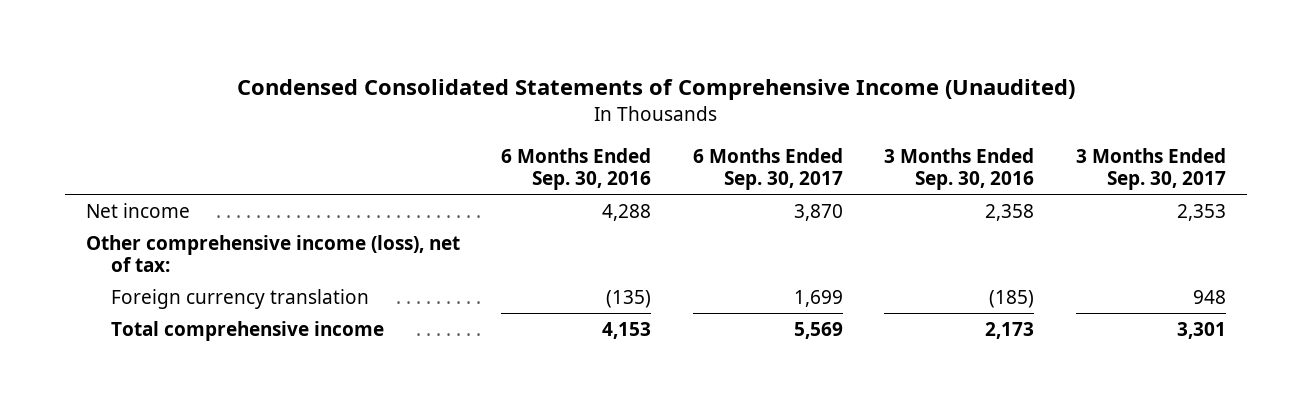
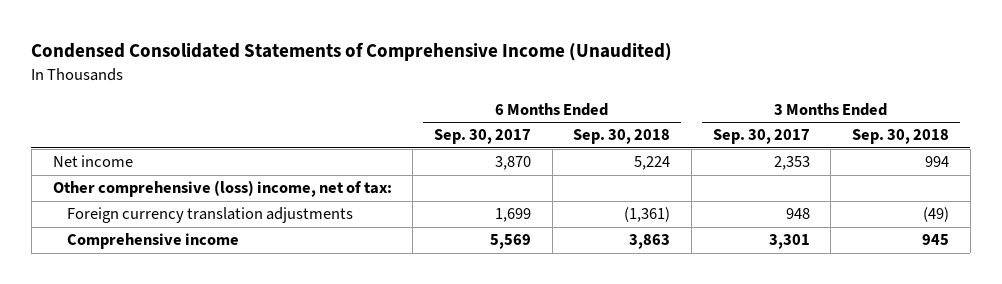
- | 6 Months Ended Sep. 30, 2016 | 6 Months Ended Sep. 30, 2017 | 3 Months Ended Sep. 30, 2016 | 3 Months Ended Sep. 30, 2017
+ | 6 Months Ended Sep. 30, 2017 | 6 Months Ended Sep. 30, 2018 | 3 Months Ended Sep. 30, 2017 | 3 Months Ended Sep. 30, 2018
- Other comprehensive income (loss), net of tax:
- Foreign currency translation | (135) | 1,699 | (185) | 948
- Total comprehensive income | 4,153 | 5,569 | 2,173 | 3,301
+ Other comprehensive (loss) income, net of tax:
+ Foreign currency translation adjustments | 1,699 | (1,361) | 948 | (49)
+ Comprehensive income | 5,569 | 3,863 | 3,301 | 945

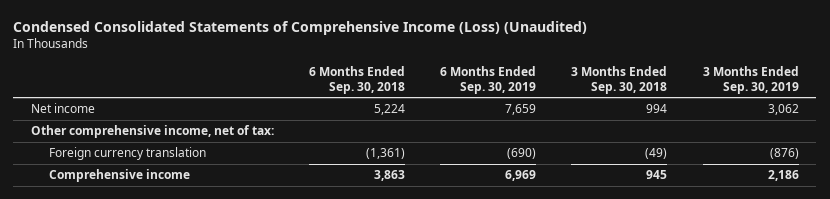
- Condensed Consolidated Statements of Comprehensive Income (Unaudited)
+ Condensed Consolidated Statements of Comprehensive Income (Loss) (Unaudited)
- | 6 Months Ended Sep. 30, 2017 | 6 Months Ended Sep. 30, 2018 | 3 Months Ended Sep. 30, 2017 | 3 Months Ended Sep. 30, 2018
+ | 6 Months Ended Sep. 30, 2018 | 6 Months Ended Sep. 30, 2019 | 3 Months Ended Sep. 30, 2018 | 3 Months Ended Sep. 30, 2019
- Other comprehensive (loss) income, net of tax:
- Foreign currency translation adjustments | 1,699 | (1,361) | 948 | (49)
+ Other comprehensive income, net of tax:
+ Foreign currency translation | (1,361) | (690) | (49) | (876)

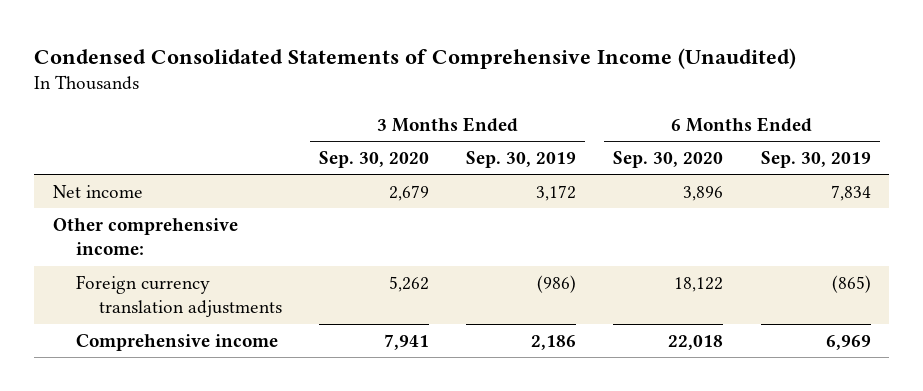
- Condensed Consolidated Statements of Comprehensive Income (Loss) (Unaudited)
+ Condensed Consolidated Statements of Comprehensive Income (Unaudited)
- | 6 Months Ended Sep. 30, 2018 | 6 Months Ended Sep. 30, 2019 | 3 Months Ended Sep. 30, 2018 | 3 Months Ended Sep. 30, 2019
+ | 3 Months Ended Sep. 30, 2020 | 3 Months Ended Sep. 30, 2019 | 6 Months Ended Sep. 30, 2020 | 6 Months Ended Sep. 30, 2019
- Net income | 5,224 | 7,659 | 994 | 3,062
- Other comprehensive income, net of tax:
- Foreign currency translation | (1,361) | (690) | (49) | (876)
+ Net income | 2,679 | 3,172 | 3,896 | 7,834
+ Other comprehensive income:
+ Foreign currency translation adjustments | 5,262 | (986) | 18,122 | (865)

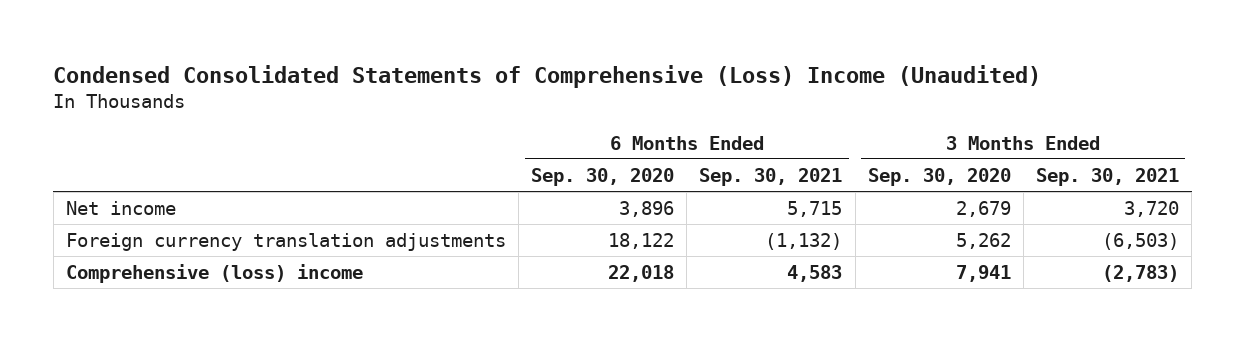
- Condensed Consolidated Statements of Comprehensive Income (Unaudited)
+ Condensed Consolidated Statements of Comprehensive (Loss) Income (Unaudited)
- | 3 Months Ended Sep. 30, 2020 | 3 Months Ended Sep. 30, 2019 | 6 Months Ended Sep. 30, 2020 | 6 Months Ended Sep. 30, 2019
+ | 6 Months Ended Sep. 30, 2020 | 6 Months Ended Sep. 30, 2021 | 3 Months Ended Sep. 30, 2020 | 3 Months Ended Sep. 30, 2021
- Other comprehensive income:
- Comprehensive income | 7,941 | 2,186 | 22,018 | 6,969
+ Comprehensive (loss) income | 22,018 | 4,583 | 7,941 | (2,783)

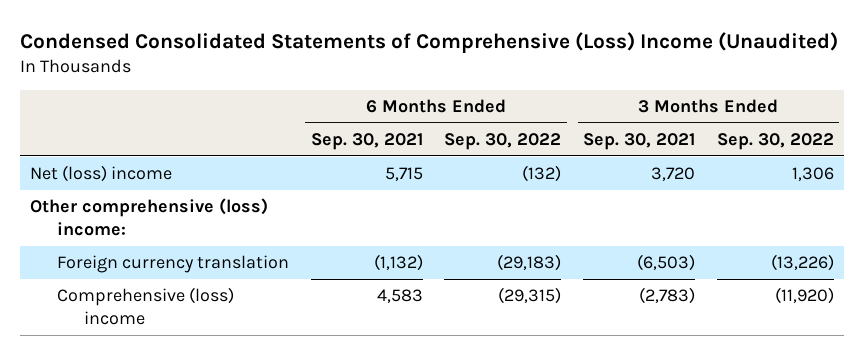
- | 6 Months Ended Sep. 30, 2020 | 6 Months Ended Sep. 30, 2021 | 3 Months Ended Sep. 30, 2020 | 3 Months Ended Sep. 30, 2021
+ | 6 Months Ended Sep. 30, 2021 | 6 Months Ended Sep. 30, 2022 | 3 Months Ended Sep. 30, 2021 | 3 Months Ended Sep. 30, 2022
- Net income | 3,896 | 5,715 | 2,679 | 3,720
- Foreign currency translation adjustments | 18,122 | (1,132) | 5,262 | (6,503)
+ Net (loss) income | 5,715 | (132) | 3,720 | 1,306
+ Other comprehensive (loss) income:
+ Foreign currency translation | (1,132) | (29,183) | (6,503) | (13,226)

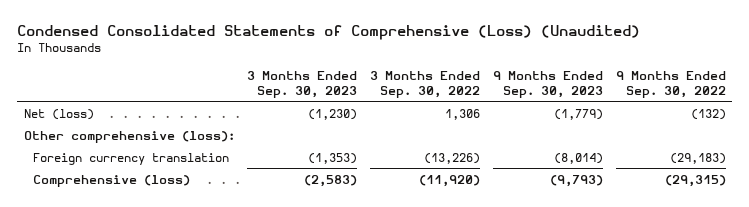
- Condensed Consolidated Statements of Comprehensive (Loss) Income (Unaudited)
+ Condensed Consolidated Statements of Comprehensive (Loss) (Unaudited)
- | 6 Months Ended Sep. 30, 2021 | 6 Months Ended Sep. 30, 2022 | 3 Months Ended Sep. 30, 2021 | 3 Months Ended Sep. 30, 2022
+ | 3 Months Ended Sep. 30, 2023 | 3 Months Ended Sep. 30, 2022 | 9 Months Ended Sep. 30, 2023 | 9 Months Ended Sep. 30, 2022
- Net (loss) income | 5,715 | (132) | 3,720 | 1,306
- Other comprehensive (loss) income:
+ Net (loss) | (1,230) | 1,306 | (1,779) | (132)
+ Other comprehensive (loss):
- Comprehensive (loss) income | 4,583 | (29,315) | (2,783) | (11,920)
+ Comprehensive (loss) | (2,583) | (11,920) | (9,793) | (29,315)

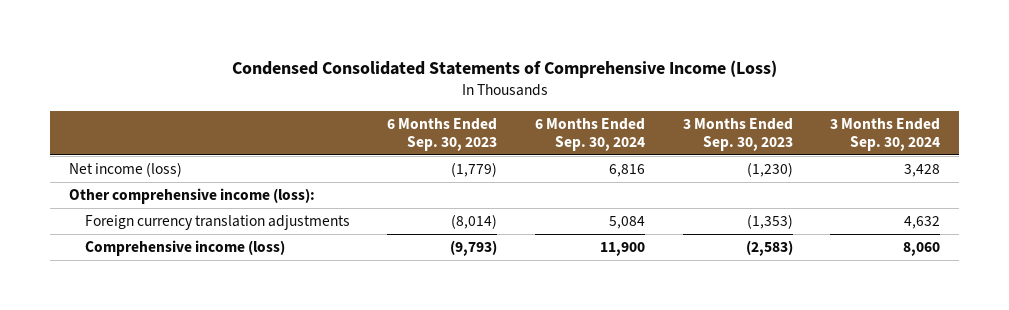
- Condensed Consolidated Statements of Comprehensive (Loss) (Unaudited)
+ Condensed Consolidated Statements of Comprehensive Income (Loss)
- | 3 Months Ended Sep. 30, 2023 | 3 Months Ended Sep. 30, 2022 | 9 Months Ended Sep. 30, 2023 | 9 Months Ended Sep. 30, 2022
+ | 6 Months Ended Sep. 30, 2023 | 6 Months Ended Sep. 30, 2024 | 3 Months Ended Sep. 30, 2023 | 3 Months Ended Sep. 30, 2024
- Net (loss) | (1,230) | 1,306 | (1,779) | (132)
- Other comprehensive (loss):
- Foreign currency translation | (1,353) | (13,226) | (8,014) | (29,183)
- Comprehensive (loss) | (2,583) | (11,920) | (9,793) | (29,315)
+ Net income (loss) | (1,779) | 6,816 | (1,230) | 3,428
+ Other comprehensive income (loss):
+ Foreign currency translation adjustments | (8,014) | 5,084 | (1,353) | 4,632
+ Comprehensive income (loss) | (9,793) | 11,900 | (2,583) | 8,060

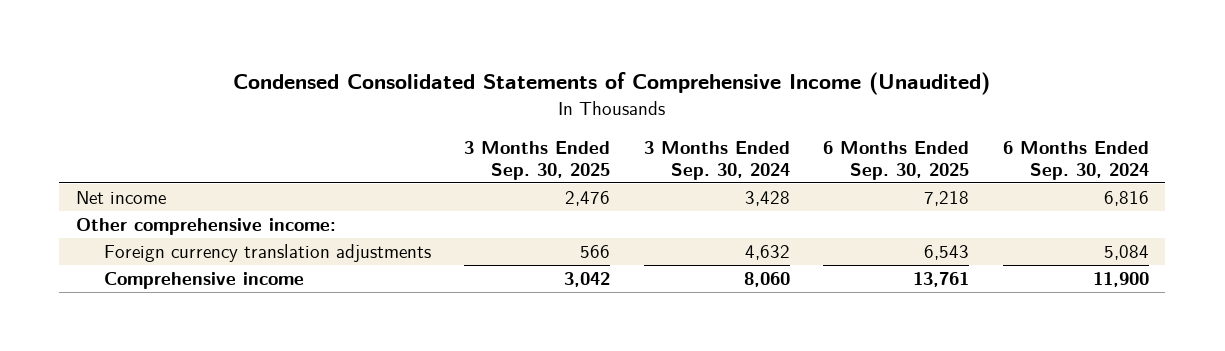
- Condensed Consolidated Statements of Comprehensive Income (Loss)
+ Condensed Consolidated Statements of Comprehensive Income (Unaudited)
- | 6 Months Ended Sep. 30, 2023 | 6 Months Ended Sep. 30, 2024 | 3 Months Ended Sep. 30, 2023 | 3 Months Ended Sep. 30, 2024
+ | 3 Months Ended Sep. 30, 2025 | 3 Months Ended Sep. 30, 2024 | 6 Months Ended Sep. 30, 2025 | 6 Months Ended Sep. 30, 2024
- Net income (loss) | (1,779) | 6,816 | (1,230) | 3,428
- Other comprehensive income (loss):
+ Net income | 2,476 | 3,428 | 7,218 | 6,816
+ Other comprehensive income:
- Comprehensive income (loss) | (9,793) | 11,900 | (2,583) | 8,060
+ Comprehensive income | 3,042 | 8,060 | 13,761 | 11,900

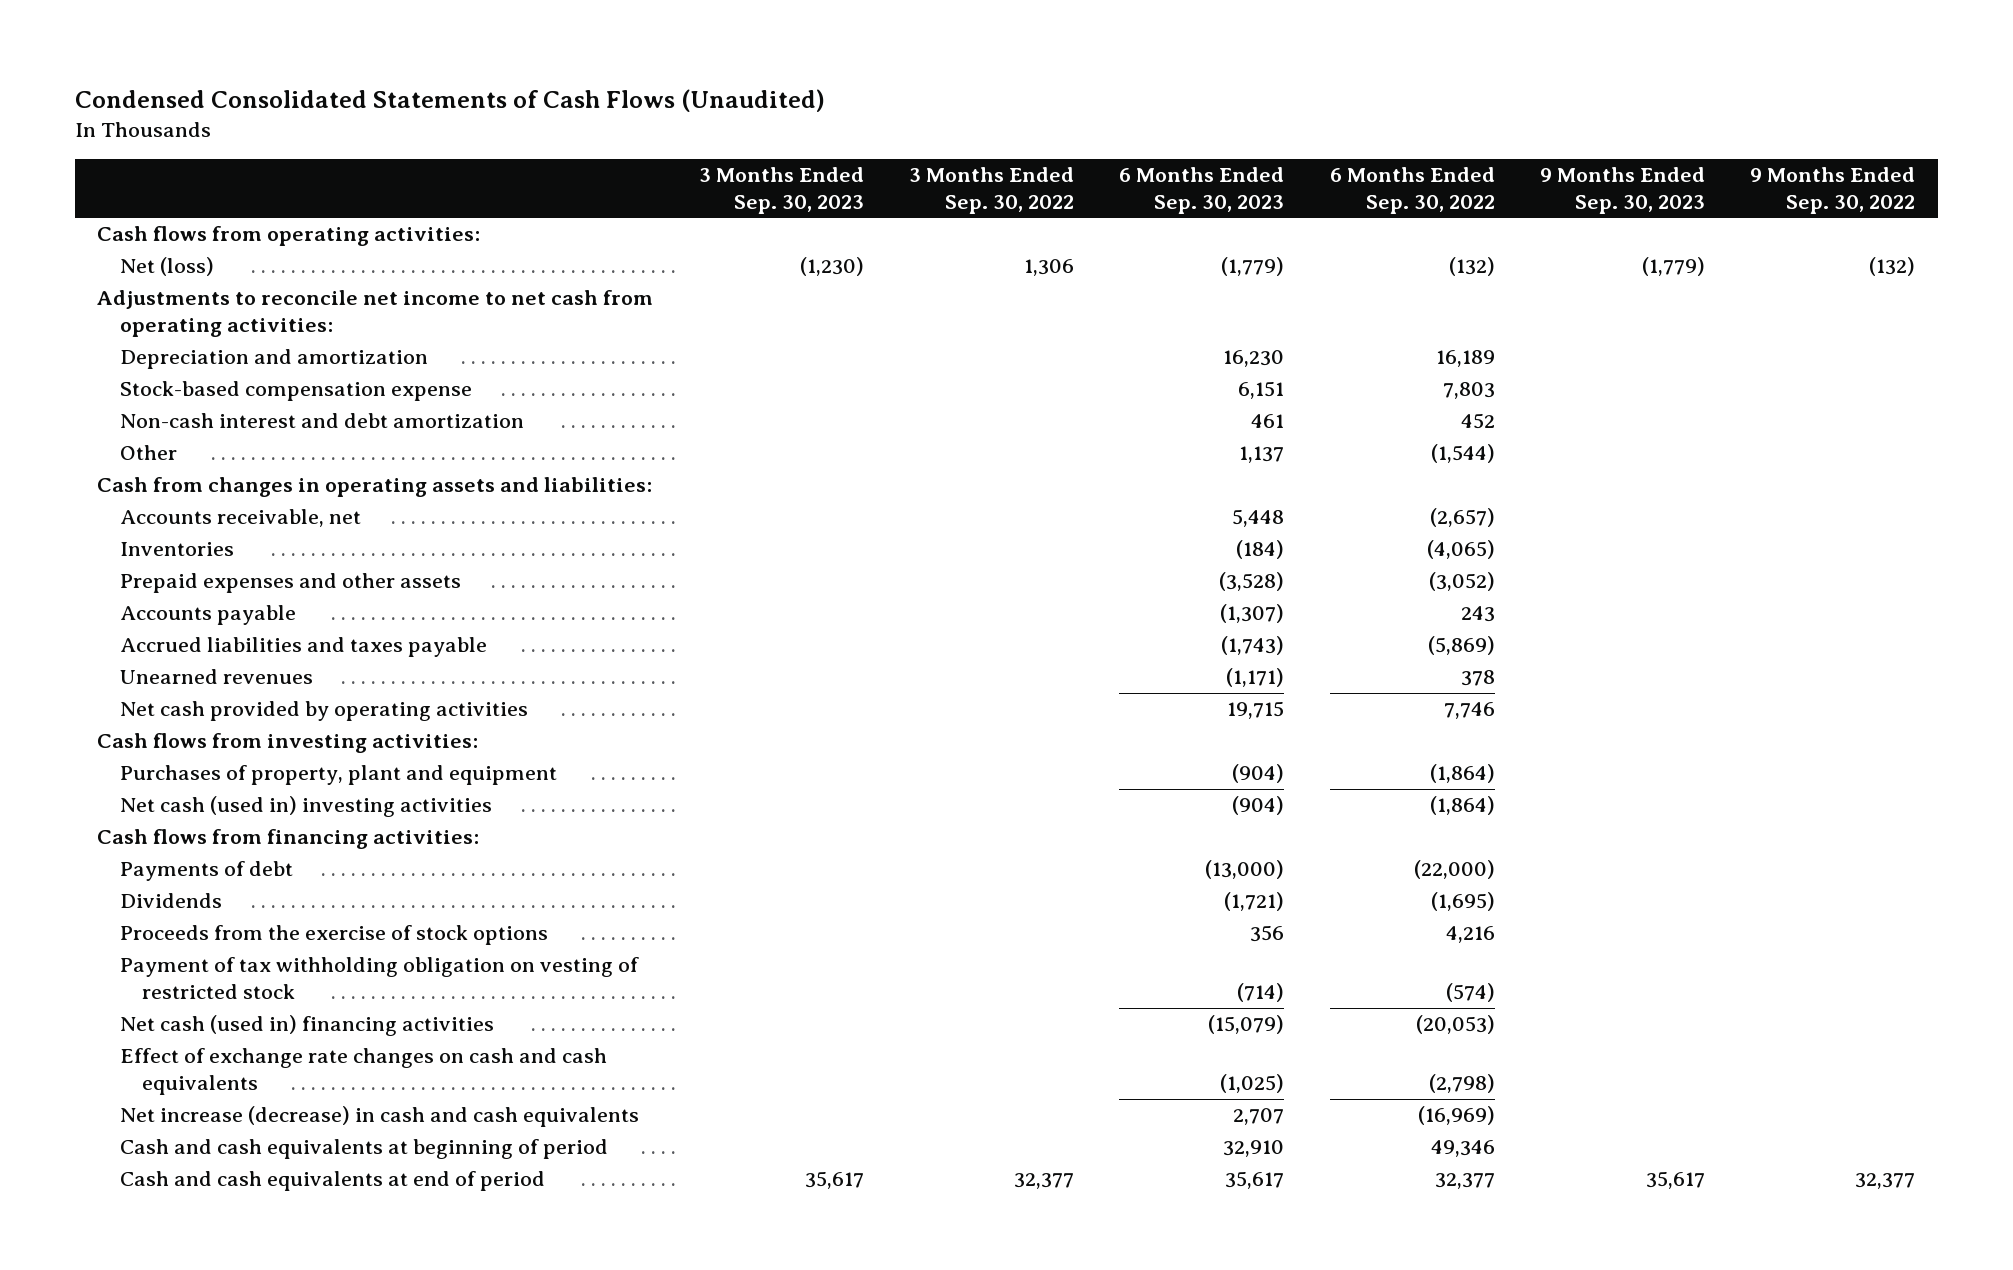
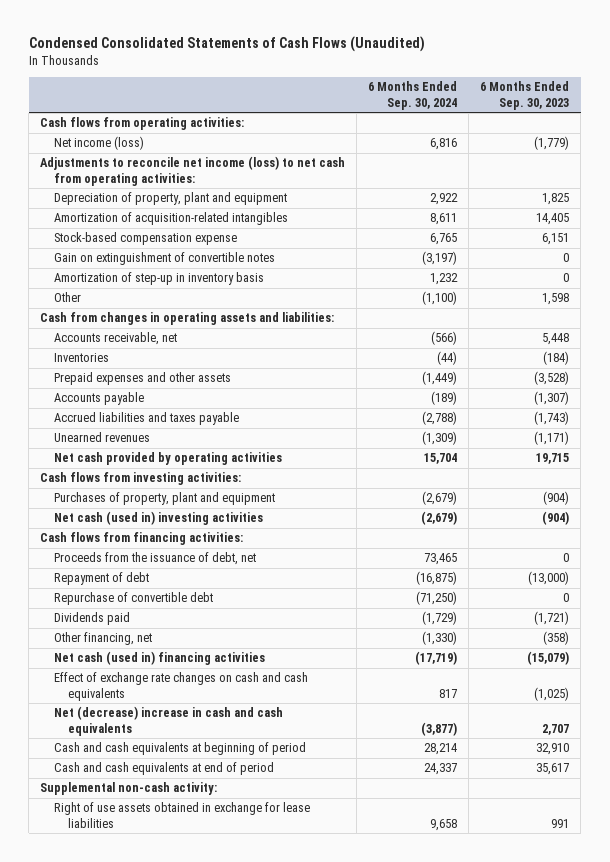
- | 3 Months Ended Sep. 30, 2023 | 3 Months Ended Sep. 30, 2022 | 6 Months Ended Sep. 30, 2023 | 6 Months Ended Sep. 30, 2022 | 9 Months Ended Sep. 30, 2023 | 9 Months Ended Sep. 30, 2022
+ | 6 Months Ended Sep. 30, 2024 | 6 Months Ended Sep. 30, 2023
- Net (loss) | (1,230) | 1,306 | (1,779) | (132) | (1,779) | (132)
- Adjustments to reconcile net income to net cash from operating activities:
- Depreciation and amortization | | | 16,230 | 16,189 | |
+ Net income (loss) | 6,816 | (1,779)
+ Adjustments to reconcile net income (loss) to net cash from operating activities:
+ Depreciation of property, plant and equipment | 2,922 | 1,825
+ Amortization of acquisition-related intangibles | 8,611 | 14,405
- Non-cash interest and debt amortization | | | 461 | 452 | |
- Other | | | 1,137 | (1,544) | |
+ Gain on extinguishment of convertible notes | (3,197) | 0
+ Amortization of step-up in inventory basis | 1,232 | 0
+ Other | (1,100) | 1,598
- Payments of debt | | | (13,000) | (22,000) | |
- Dividends | | | (1,721) | (1,695) | |
- Proceeds from the exercise of stock options | | | 356 | 4,216 | |
- Payment of tax withholding obligation on vesting of restricted stock | | | (714) | (574) | |
+ Proceeds from the issuance of debt, net | 73,465 | 0
+ Repayment of debt | (16,875) | (13,000)
+ Repurchase of convertible debt | (71,250) | 0
+ Dividends paid | (1,729) | (1,721)
+ Other financing, net | (1,330) | (358)
- Net increase (decrease) in cash and cash equivalents | | | 2,707 | (16,969) | |
+ Net (decrease) increase in cash and cash equivalents | (3,877) | 2,707
+ Supplemental non-cash activity:
+ Right of use assets obtained in exchange for lease liabilities | 9,658 | 991

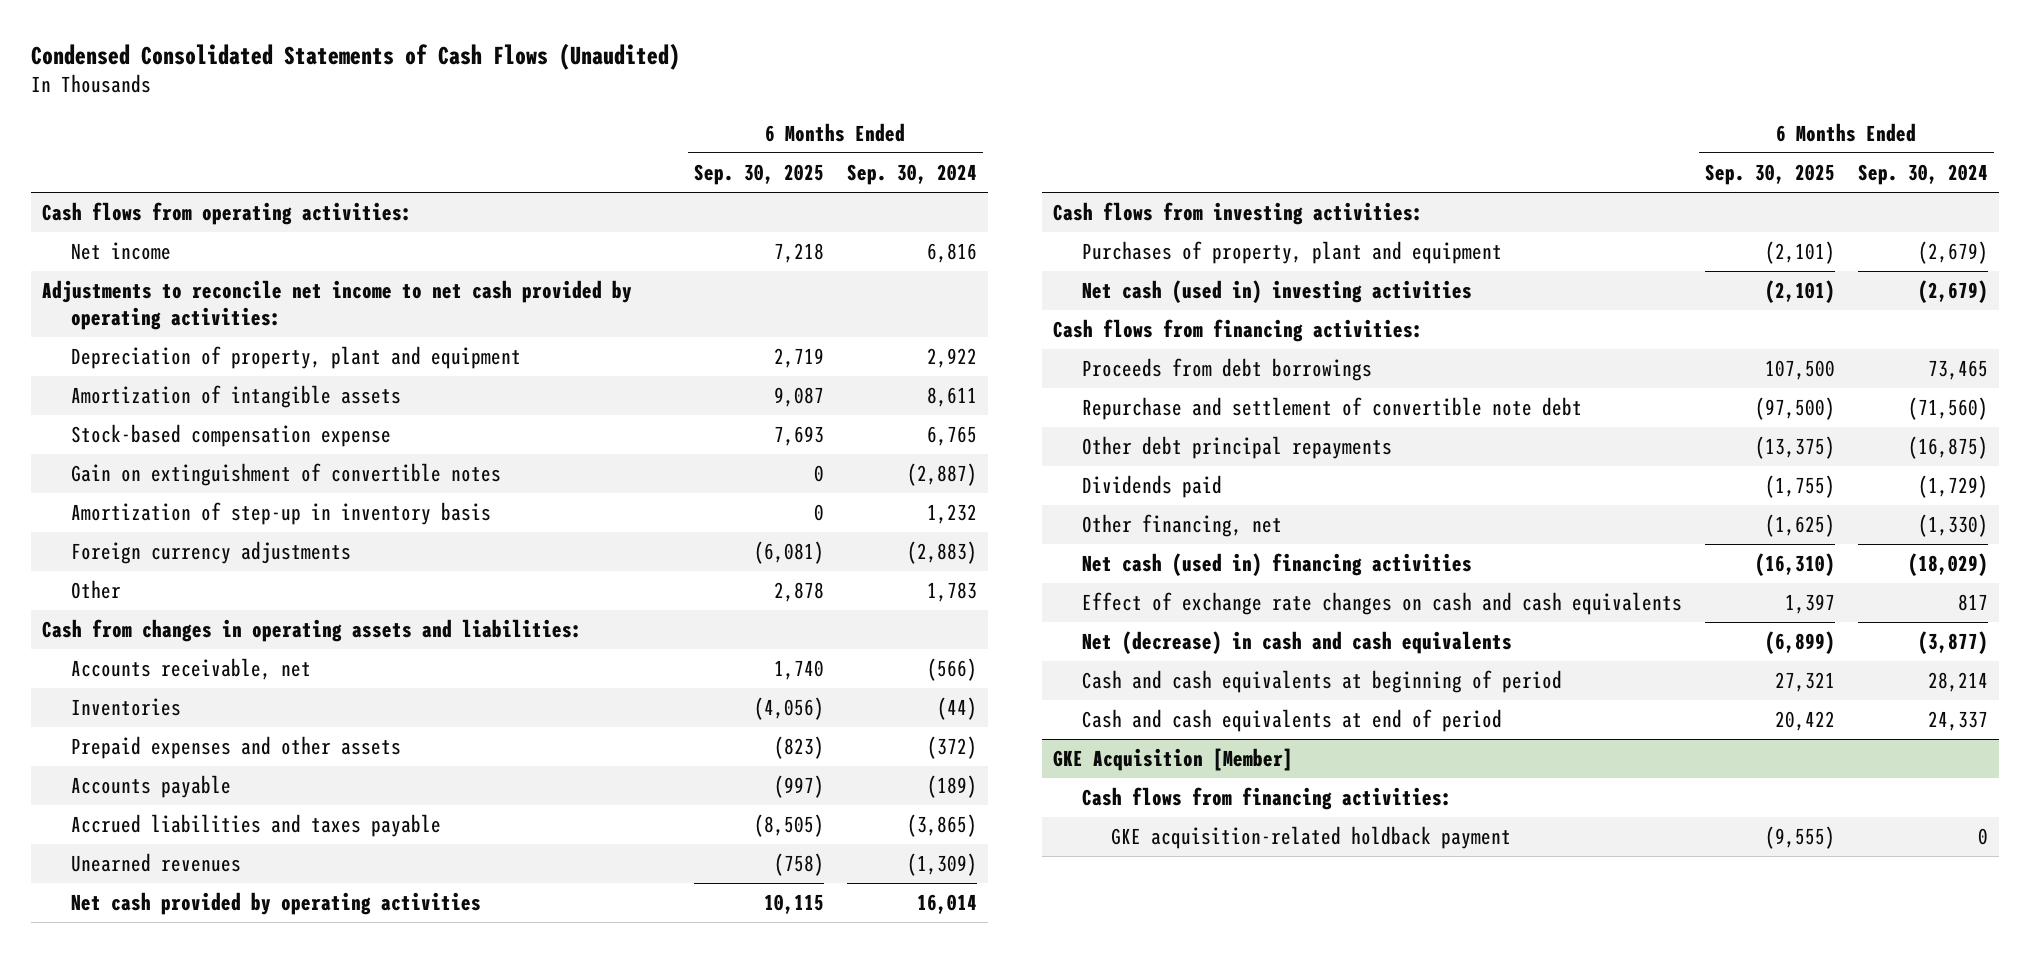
- | 6 Months Ended Sep. 30, 2024 | 6 Months Ended Sep. 30, 2023
+ | 6 Months Ended Sep. 30, 2025 | 6 Months Ended Sep. 30, 2024
- Net income (loss) | 6,816 | (1,779)
- Adjustments to reconcile net income (loss) to net cash from operating activities:
+ Net income | 7,218 | 6,816
+ Adjustments to reconcile net income to net cash provided by operating activities:
- Amortization of acquisition-related intangibles | 8,611 | 14,405
+ Amortization of intangible assets | 9,087 | 8,611
- Gain on extinguishment of convertible notes | (3,197) | 0
+ Gain on extinguishment of convertible notes | 0 | (2,887)
- Other | (1,100) | 1,598
+ Foreign currency adjustments | (6,081) | (2,883)
+ Other | 2,878 | 1,783
- Prepaid expenses and other assets | (1,449) | (3,528)
+ Prepaid expenses and other assets | (823) | (372)
- Accrued liabilities and taxes payable | (2,788) | (1,743)
+ Accrued liabilities and taxes payable | (8,505) | (3,865)
- Net cash provided by operating activities | 15,704 | 19,715
+ Net cash provided by operating activities | 10,115 | 16,014
- Proceeds from the issuance of debt, net | 73,465 | 0
- Repayment of debt | (16,875) | (13,000)
- Repurchase of convertible debt | (71,250) | 0
+ Proceeds from debt borrowings | 107,500 | 73,465
+ Repurchase and settlement of convertible note debt | (97,500) | (71,560)
+ Other debt principal repayments | (13,375) | (16,875)
- Net cash (used in) financing activities | (17,719) | (15,079)
+ Net cash (used in) financing activities | (16,310) | (18,029)
- Net (decrease) increase in cash and cash equivalents | (3,877) | 2,707
+ Net (decrease) in cash and cash equivalents | (6,899) | (3,877)
- Supplemental non-cash activity:
- Right of use assets obtained in exchange for lease liabilities | 9,658 | 991
+ GKE Acquisition [Member]
+ Cash flows from financing activities:
+ GKE acquisition-related holdback payment | (9,555) | 0

